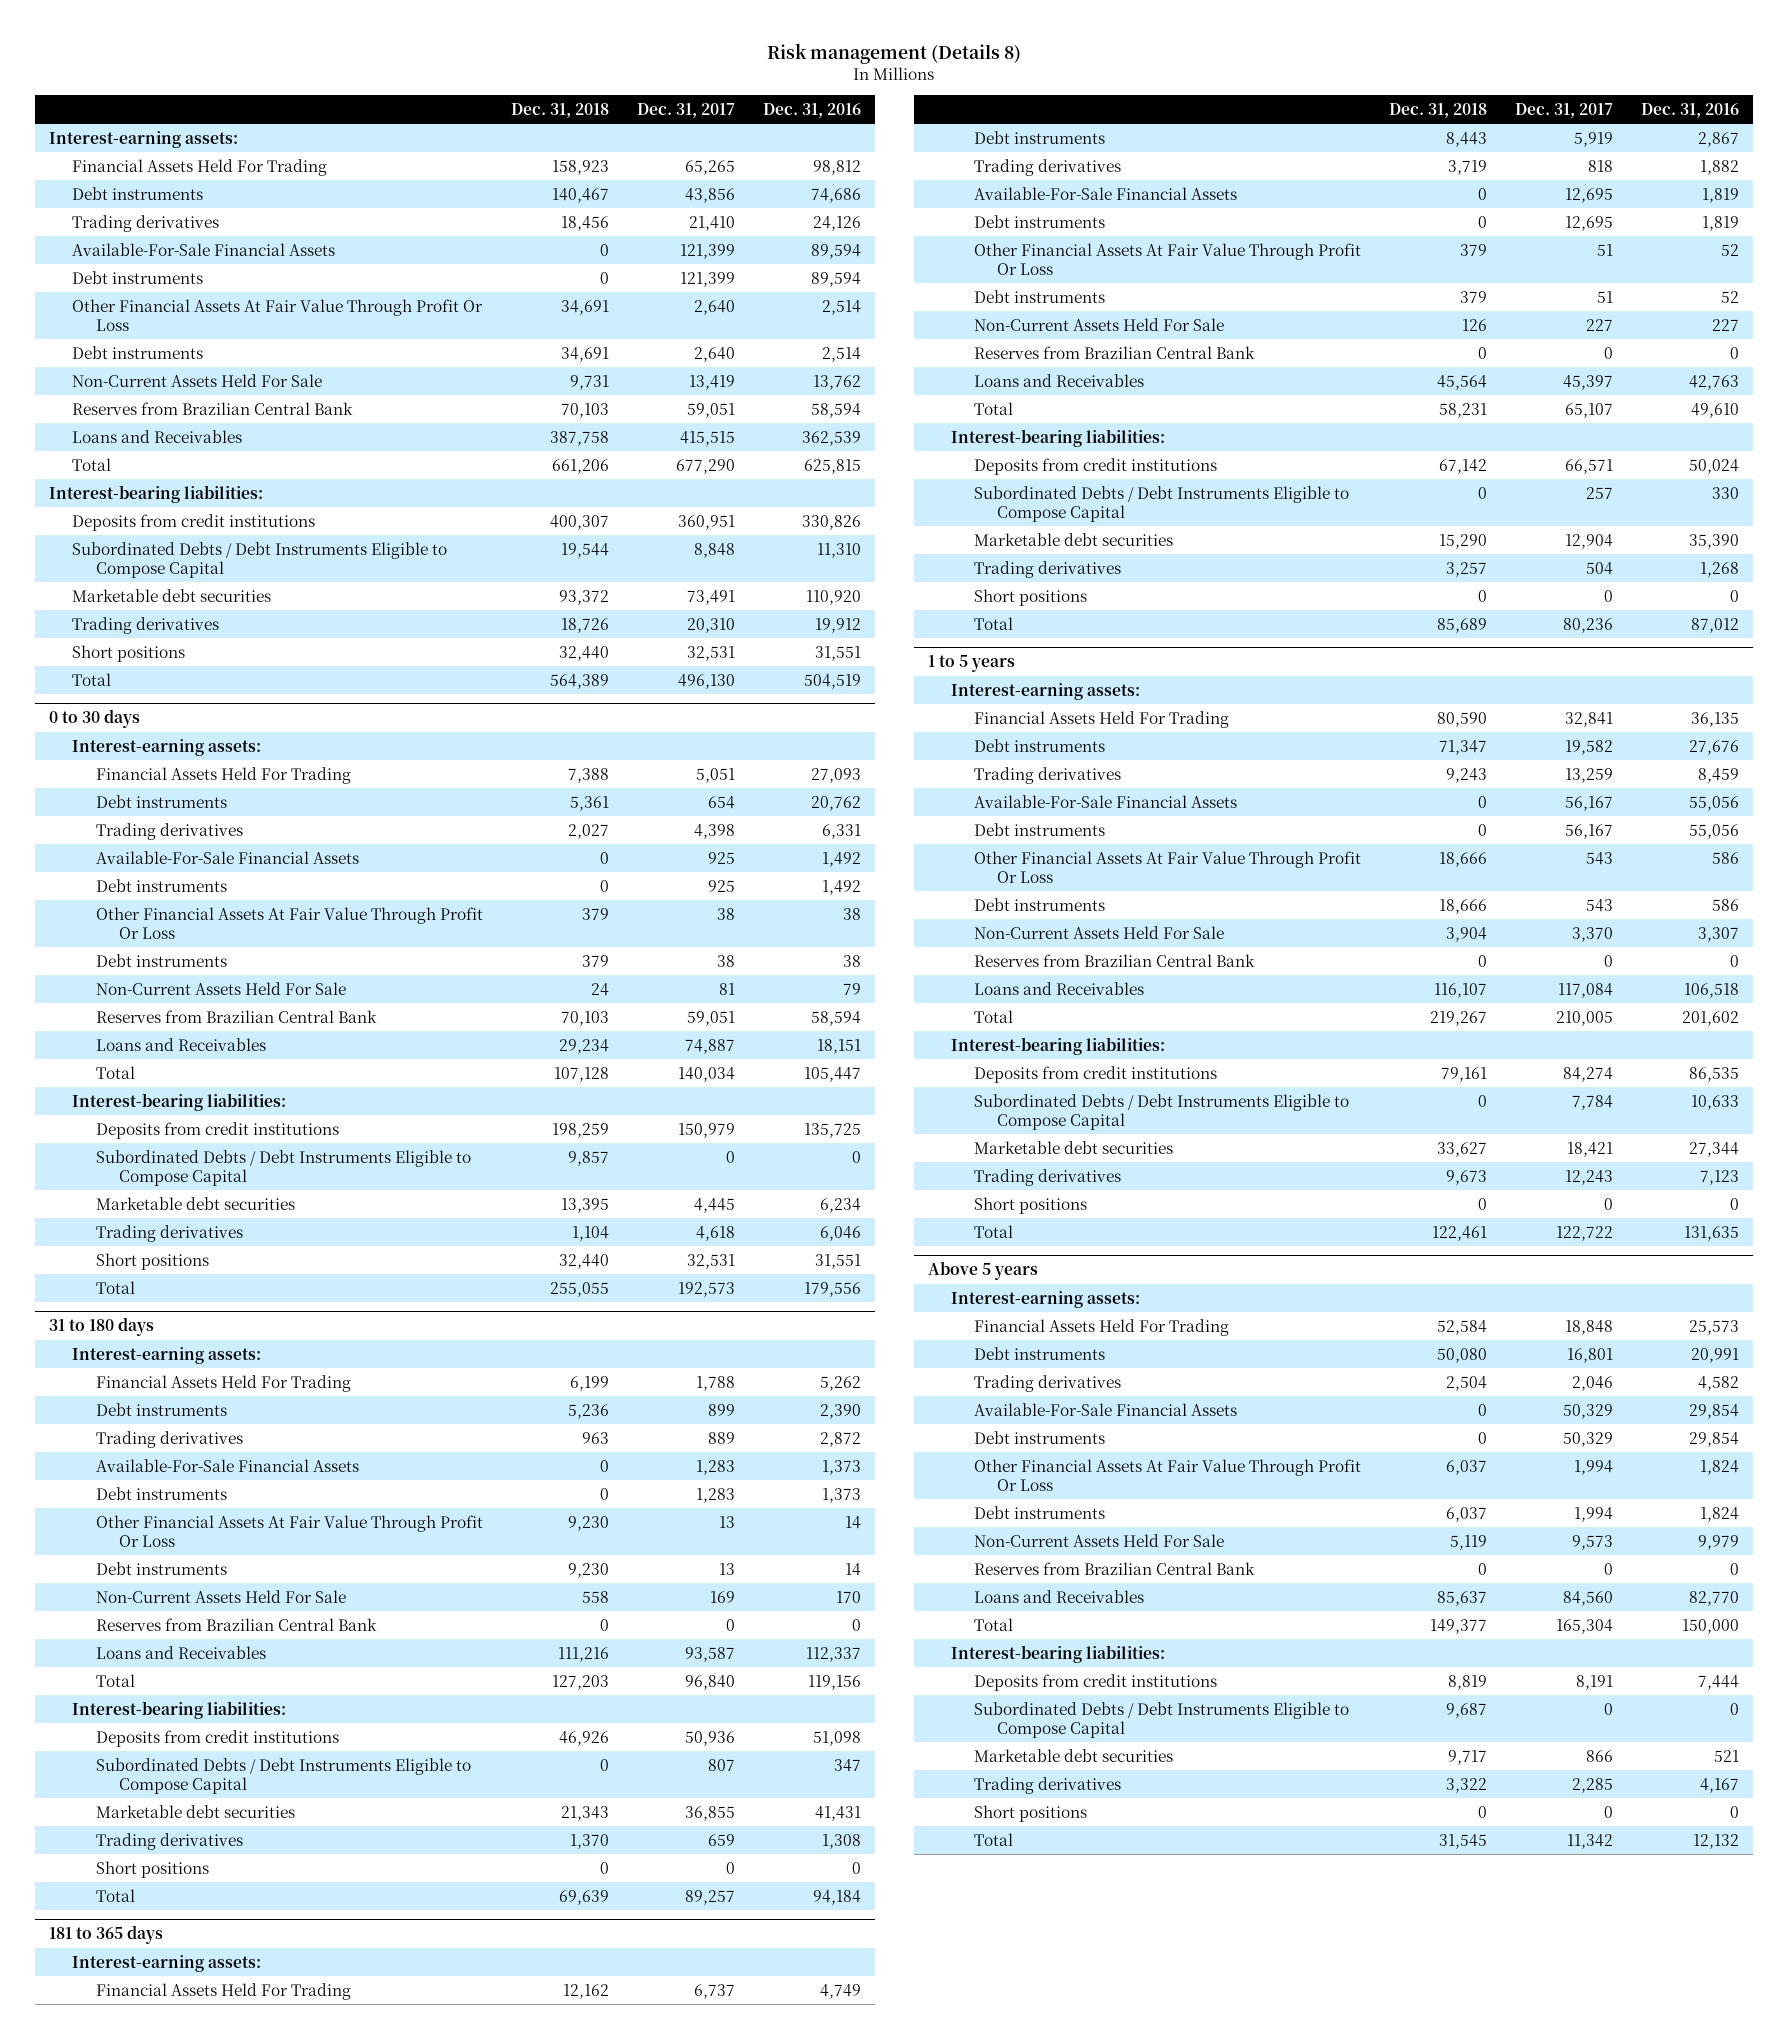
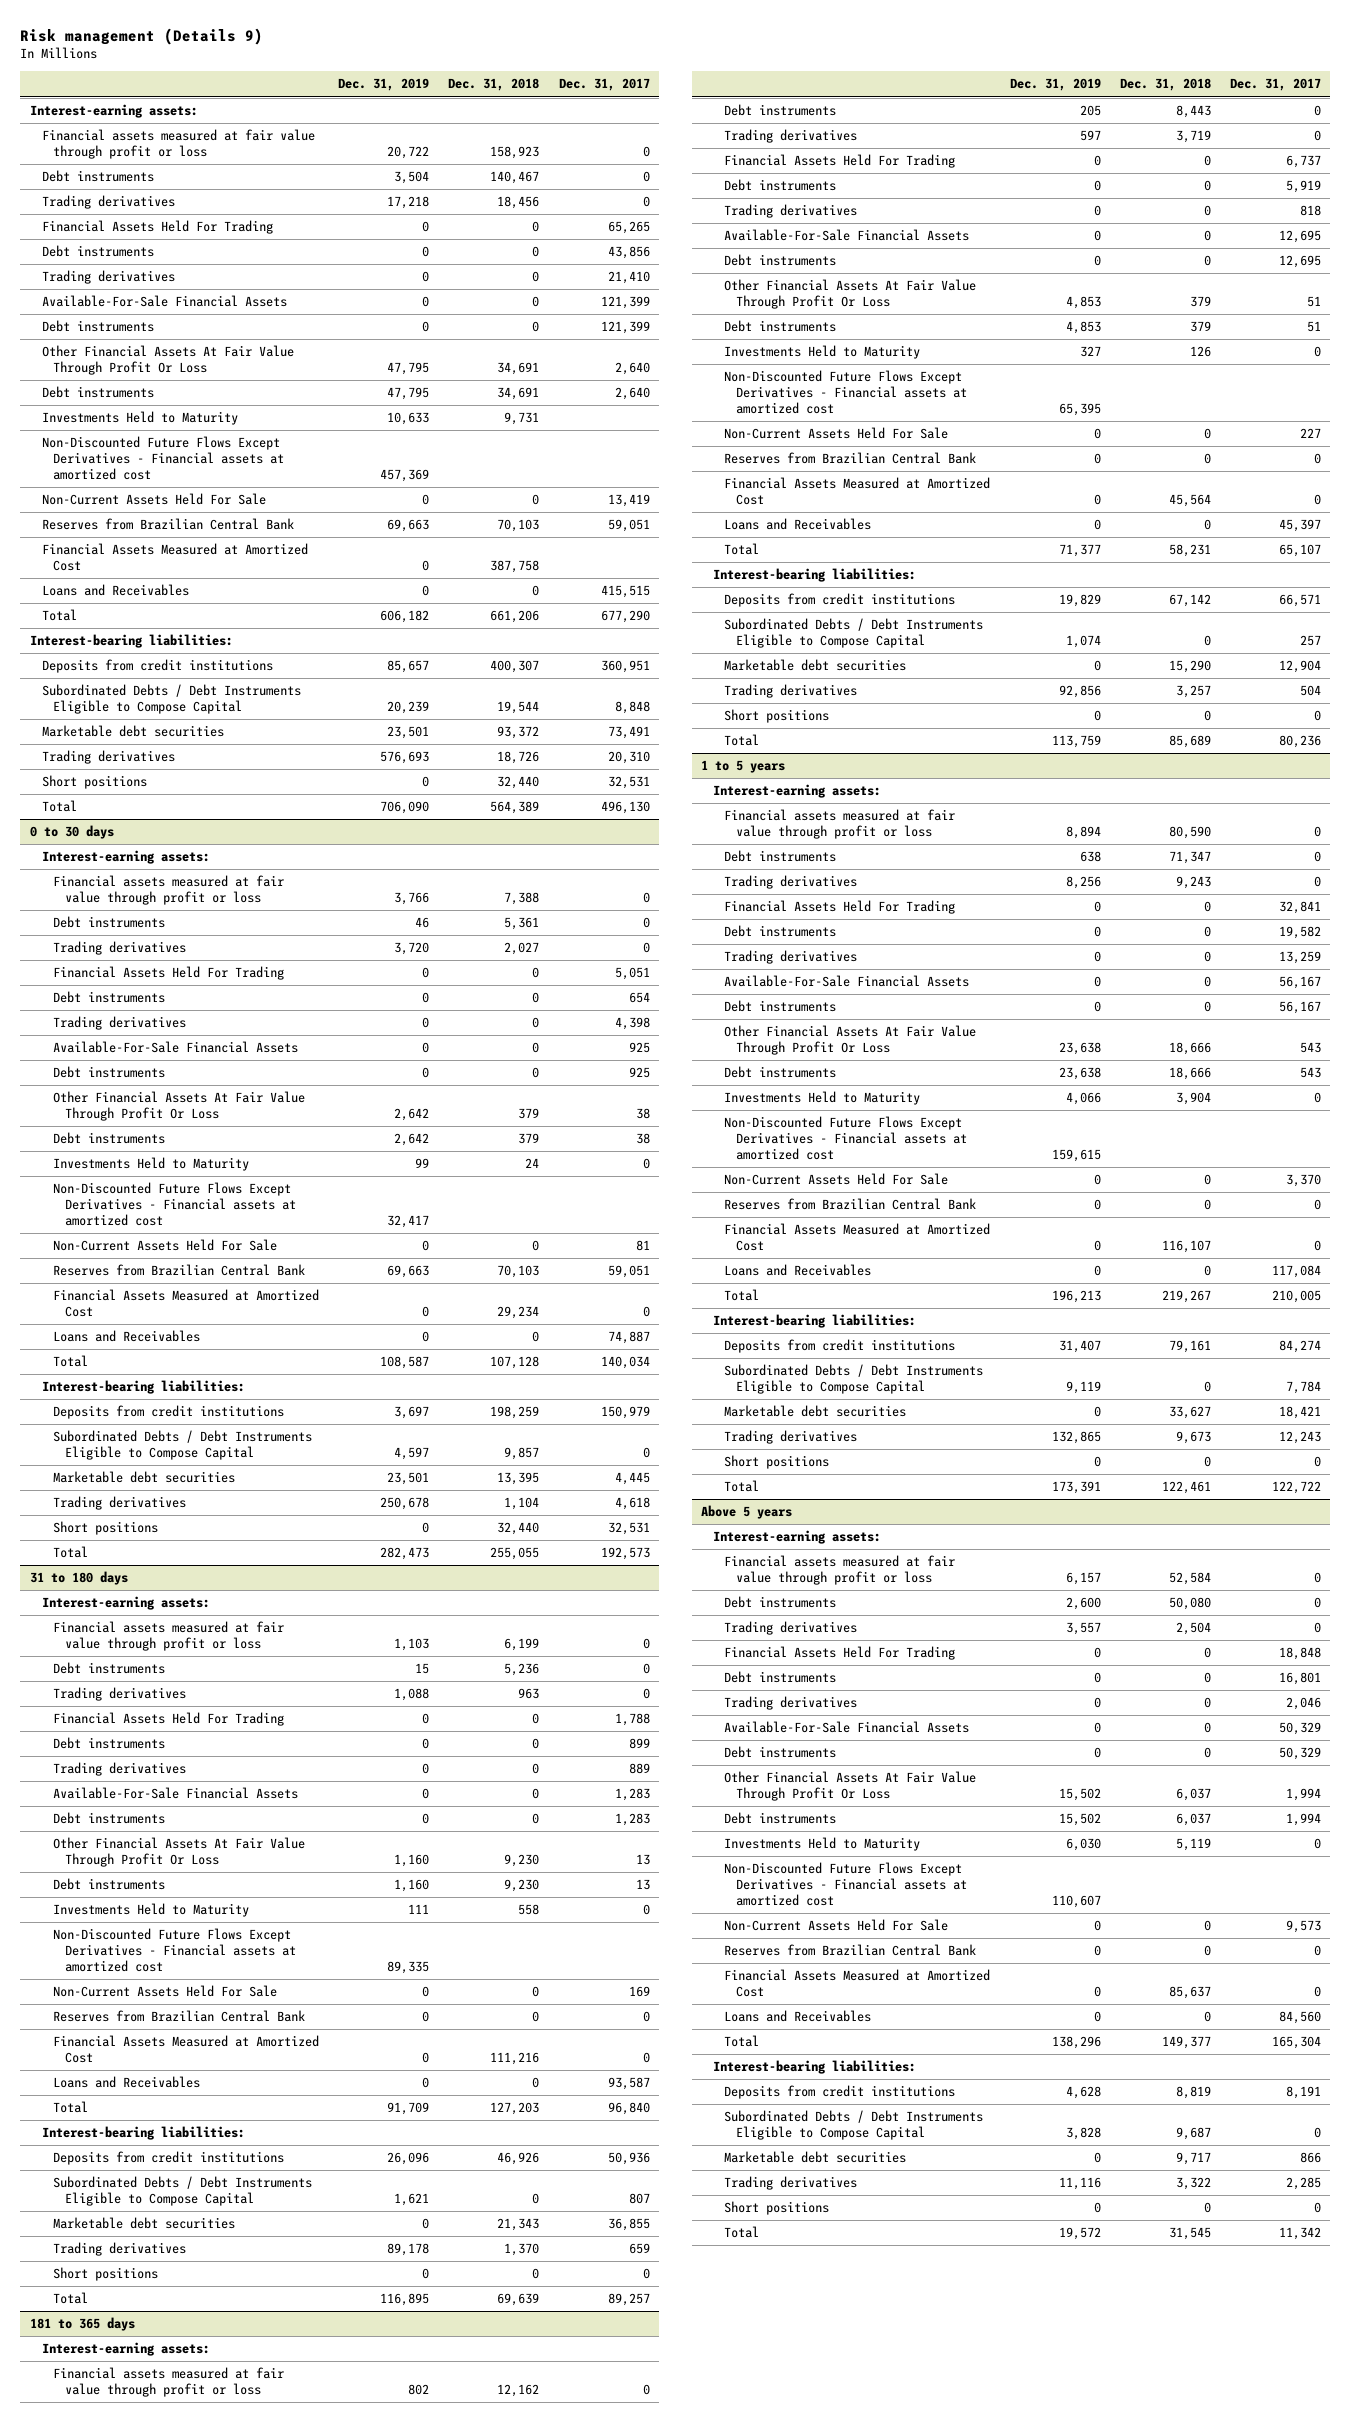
- Risk management (Details 8)
+ Risk management (Details 9)
- | Dec. 31, 2018 | Dec. 31, 2017 | Dec. 31, 2016
+ | Dec. 31, 2019 | Dec. 31, 2018 | Dec. 31, 2017
- Financial Assets Held For Trading | 158,923 | 65,265 | 98,812
- Debt instruments | 140,467 | 43,856 | 74,686
- Trading derivatives | 18,456 | 21,410 | 24,126
+ Financial assets measured at fair value through profit or loss | 20,722 | 158,923 | 0
+ Debt instruments | 3,504 | 140,467 | 0
+ Trading derivatives | 17,218 | 18,456 | 0
+ Financial Assets Held For Trading | 0 | 0 | 65,265
+ Debt instruments | 0 | 0 | 43,856
+ Trading derivatives | 0 | 0 | 21,410
- Non-Current Assets Held For Sale | 9,731 | 13,419 | 13,762
+ Investments Held to Maturity | 10,633 | 9,731 |
+ Non-Discounted Future Flows Except Derivatives - Financial assets at amortized cost | 457,369 | |
+ Non-Current Assets Held For Sale | 0 | 0 | 13,419
- Loans and Receivables | 387,758 | 415,515 | 362,539
+ Financial Assets Measured at Amortized Cost | 0 | 387,758 |
+ Loans and Receivables | 0 | 0 | 415,515
@ 0 to 30 days
- Financial Assets Held For Trading | 7,388 | 5,051 | 27,093
- Debt instruments | 5,361 | 654 | 20,762
- Trading derivatives | 2,027 | 4,398 | 6,331
+ Financial assets measured at fair value through profit or loss | 3,766 | 7,388 | 0
+ Debt instruments | 46 | 5,361 | 0
+ Trading derivatives | 3,720 | 2,027 | 0
+ Financial Assets Held For Trading | 0 | 0 | 5,051
+ Debt instruments | 0 | 0 | 654
+ Trading derivatives | 0 | 0 | 4,398
- Non-Current Assets Held For Sale | 24 | 81 | 79
+ Investments Held to Maturity | 99 | 24 | 0
+ Non-Discounted Future Flows Except Derivatives - Financial assets at amortized cost | 32,417 | |
+ Non-Current Assets Held For Sale | 0 | 0 | 81
- Loans and Receivables | 29,234 | 74,887 | 18,151
+ Financial Assets Measured at Amortized Cost | 0 | 29,234 | 0
+ Loans and Receivables | 0 | 0 | 74,887
@ 31 to 180 days
- Financial Assets Held For Trading | 6,199 | 1,788 | 5,262
- Debt instruments | 5,236 | 899 | 2,390
- Trading derivatives | 963 | 889 | 2,872
+ Financial assets measured at fair value through profit or loss | 1,103 | 6,199 | 0
+ Debt instruments | 15 | 5,236 | 0
+ Trading derivatives | 1,088 | 963 | 0
+ Financial Assets Held For Trading | 0 | 0 | 1,788
+ Debt instruments | 0 | 0 | 899
+ Trading derivatives | 0 | 0 | 889
- Non-Current Assets Held For Sale | 558 | 169 | 170
+ Investments Held to Maturity | 111 | 558 | 0
+ Non-Discounted Future Flows Except Derivatives - Financial assets at amortized cost | 89,335 | |
+ Non-Current Assets Held For Sale | 0 | 0 | 169
- Loans and Receivables | 111,216 | 93,587 | 112,337
+ Financial Assets Measured at Amortized Cost | 0 | 111,216 | 0
+ Loans and Receivables | 0 | 0 | 93,587
@ 181 to 365 days
- Financial Assets Held For Trading | 12,162 | 6,737 | 4,749
- Debt instruments | 8,443 | 5,919 | 2,867
- Trading derivatives | 3,719 | 818 | 1,882
+ Financial assets measured at fair value through profit or loss | 802 | 12,162 | 0
+ Debt instruments | 205 | 8,443 | 0
+ Trading derivatives | 597 | 3,719 | 0
+ Financial Assets Held For Trading | 0 | 0 | 6,737
+ Debt instruments | 0 | 0 | 5,919
+ Trading derivatives | 0 | 0 | 818
- Non-Current Assets Held For Sale | 126 | 227 | 227
+ Investments Held to Maturity | 327 | 126 | 0
+ Non-Discounted Future Flows Except Derivatives - Financial assets at amortized cost | 65,395 | |
+ Non-Current Assets Held For Sale | 0 | 0 | 227
- Loans and Receivables | 45,564 | 45,397 | 42,763
+ Financial Assets Measured at Amortized Cost | 0 | 45,564 | 0
+ Loans and Receivables | 0 | 0 | 45,397
@ 1 to 5 years
- Financial Assets Held For Trading | 80,590 | 32,841 | 36,135
- Debt instruments | 71,347 | 19,582 | 27,676
- Trading derivatives | 9,243 | 13,259 | 8,459
+ Financial assets measured at fair value through profit or loss | 8,894 | 80,590 | 0
+ Debt instruments | 638 | 71,347 | 0
+ Trading derivatives | 8,256 | 9,243 | 0
+ Financial Assets Held For Trading | 0 | 0 | 32,841
+ Debt instruments | 0 | 0 | 19,582
+ Trading derivatives | 0 | 0 | 13,259
- Non-Current Assets Held For Sale | 3,904 | 3,370 | 3,307
+ Investments Held to Maturity | 4,066 | 3,904 | 0
+ Non-Discounted Future Flows Except Derivatives - Financial assets at amortized cost | 159,615 | |
+ Non-Current Assets Held For Sale | 0 | 0 | 3,370
- Loans and Receivables | 116,107 | 117,084 | 106,518
+ Financial Assets Measured at Amortized Cost | 0 | 116,107 | 0
+ Loans and Receivables | 0 | 0 | 117,084
@ Above 5 years
- Financial Assets Held For Trading | 52,584 | 18,848 | 25,573
- Debt instruments | 50,080 | 16,801 | 20,991
- Trading derivatives | 2,504 | 2,046 | 4,582
+ Financial assets measured at fair value through profit or loss | 6,157 | 52,584 | 0
+ Debt instruments | 2,600 | 50,080 | 0
+ Trading derivatives | 3,557 | 2,504 | 0
+ Financial Assets Held For Trading | 0 | 0 | 18,848
+ Debt instruments | 0 | 0 | 16,801
+ Trading derivatives | 0 | 0 | 2,046
- Non-Current Assets Held For Sale | 5,119 | 9,573 | 9,979
+ Investments Held to Maturity | 6,030 | 5,119 | 0
+ Non-Discounted Future Flows Except Derivatives - Financial assets at amortized cost | 110,607 | |
+ Non-Current Assets Held For Sale | 0 | 0 | 9,573
- Loans and Receivables | 85,637 | 84,560 | 82,770
+ Financial Assets Measured at Amortized Cost | 0 | 85,637 | 0
+ Loans and Receivables | 0 | 0 | 84,560

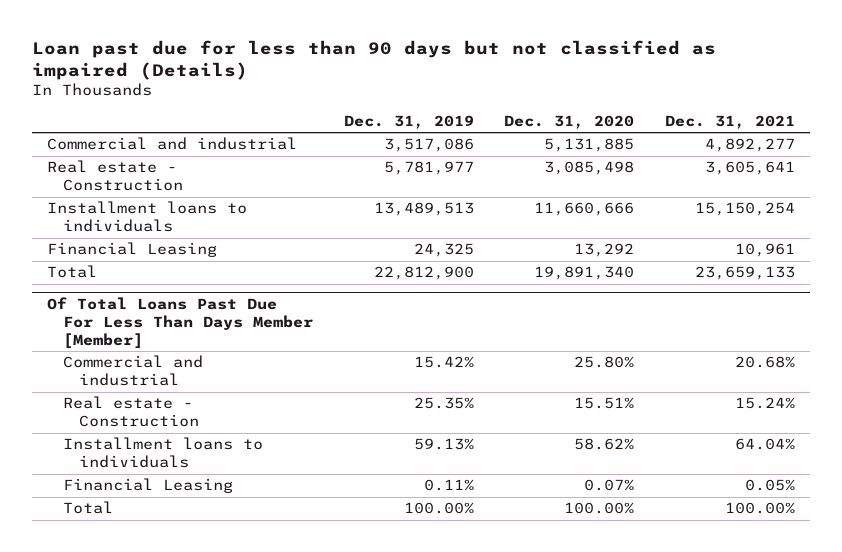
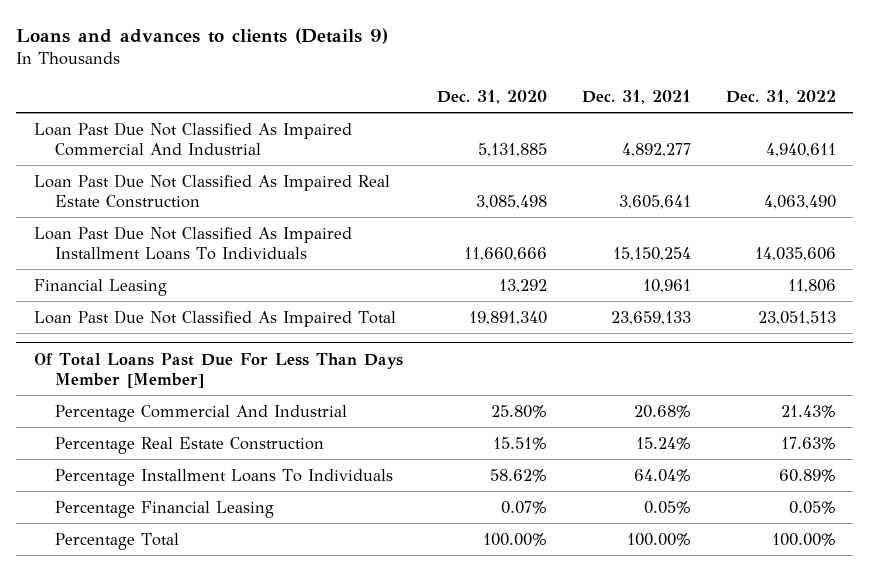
- Loan past due for less than 90 days but not classified as impaired (Details)
+ Loans and advances to clients (Details 9)
- | Dec. 31, 2019 | Dec. 31, 2020 | Dec. 31, 2021
+ | Dec. 31, 2020 | Dec. 31, 2021 | Dec. 31, 2022
- Commercial and industrial | 3,517,086 | 5,131,885 | 4,892,277
- Real estate - Construction | 5,781,977 | 3,085,498 | 3,605,641
- Installment loans to individuals | 13,489,513 | 11,660,666 | 15,150,254
+ Loan Past Due Not Classified As Impaired Commercial And Industrial | 5,131,885 | 4,892,277 | 4,940,611
+ Loan Past Due Not Classified As Impaired Real Estate Construction | 3,085,498 | 3,605,641 | 4,063,490
+ Loan Past Due Not Classified As Impaired Installment Loans To Individuals | 11,660,666 | 15,150,254 | 14,035,606
- Total | 22,812,900 | 19,891,340 | 23,659,133
+ Loan Past Due Not Classified As Impaired Total | 19,891,340 | 23,659,133 | 23,051,513
@ Of Total Loans Past Due For Less Than Days Member [Member]
- Commercial and industrial | 15.42% | 25.80% | 20.68%
- Real estate - Construction | 25.35% | 15.51% | 15.24%
- Installment loans to individuals | 59.13% | 58.62% | 64.04%
- Financial Leasing | 0.11% | 0.07% | 0.05%
- Total | 100.00% | 100.00% | 100.00%
+ Percentage Commercial And Industrial | 25.80% | 20.68% | 21.43%
+ Percentage Real Estate Construction | 15.51% | 15.24% | 17.63%
+ Percentage Installment Loans To Individuals | 58.62% | 64.04% | 60.89%
+ Percentage Financial Leasing | 0.07% | 0.05% | 0.05%
+ Percentage Total | 100.00% | 100.00% | 100.00%

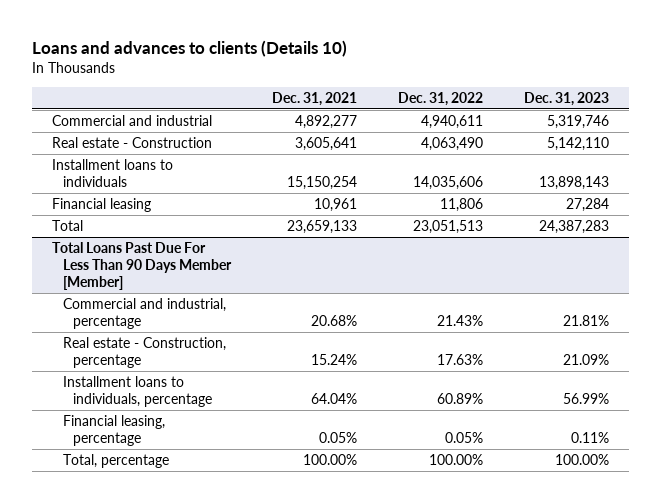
- Loans and advances to clients (Details 9)
+ Loans and advances to clients (Details 10)
- | Dec. 31, 2020 | Dec. 31, 2021 | Dec. 31, 2022
+ | Dec. 31, 2021 | Dec. 31, 2022 | Dec. 31, 2023
- Loan Past Due Not Classified As Impaired Commercial And Industrial | 5,131,885 | 4,892,277 | 4,940,611
- Loan Past Due Not Classified As Impaired Real Estate Construction | 3,085,498 | 3,605,641 | 4,063,490
- Loan Past Due Not Classified As Impaired Installment Loans To Individuals | 11,660,666 | 15,150,254 | 14,035,606
- Financial Leasing | 13,292 | 10,961 | 11,806
- Loan Past Due Not Classified As Impaired Total | 19,891,340 | 23,659,133 | 23,051,513
- Of Total Loans Past Due For Less Than Days Member [Member]
- Percentage Commercial And Industrial | 25.80% | 20.68% | 21.43%
- Percentage Real Estate Construction | 15.51% | 15.24% | 17.63%
- Percentage Installment Loans To Individuals | 58.62% | 64.04% | 60.89%
- Percentage Financial Leasing | 0.07% | 0.05% | 0.05%
- Percentage Total | 100.00% | 100.00% | 100.00%
+ Commercial and industrial | 4,892,277 | 4,940,611 | 5,319,746
+ Real estate - Construction | 3,605,641 | 4,063,490 | 5,142,110
+ Installment loans to individuals | 15,150,254 | 14,035,606 | 13,898,143
+ Financial leasing | 10,961 | 11,806 | 27,284
+ Total | 23,659,133 | 23,051,513 | 24,387,283
+ Total Loans Past Due For Less Than 90 Days Member [Member]
+ Commercial and industrial, percentage | 20.68% | 21.43% | 21.81%
+ Real estate - Construction, percentage | 15.24% | 17.63% | 21.09%
+ Installment loans to individuals, percentage | 64.04% | 60.89% | 56.99%
+ Financial leasing, percentage | 0.05% | 0.05% | 0.11%
+ Total, percentage | 100.00% | 100.00% | 100.00%

